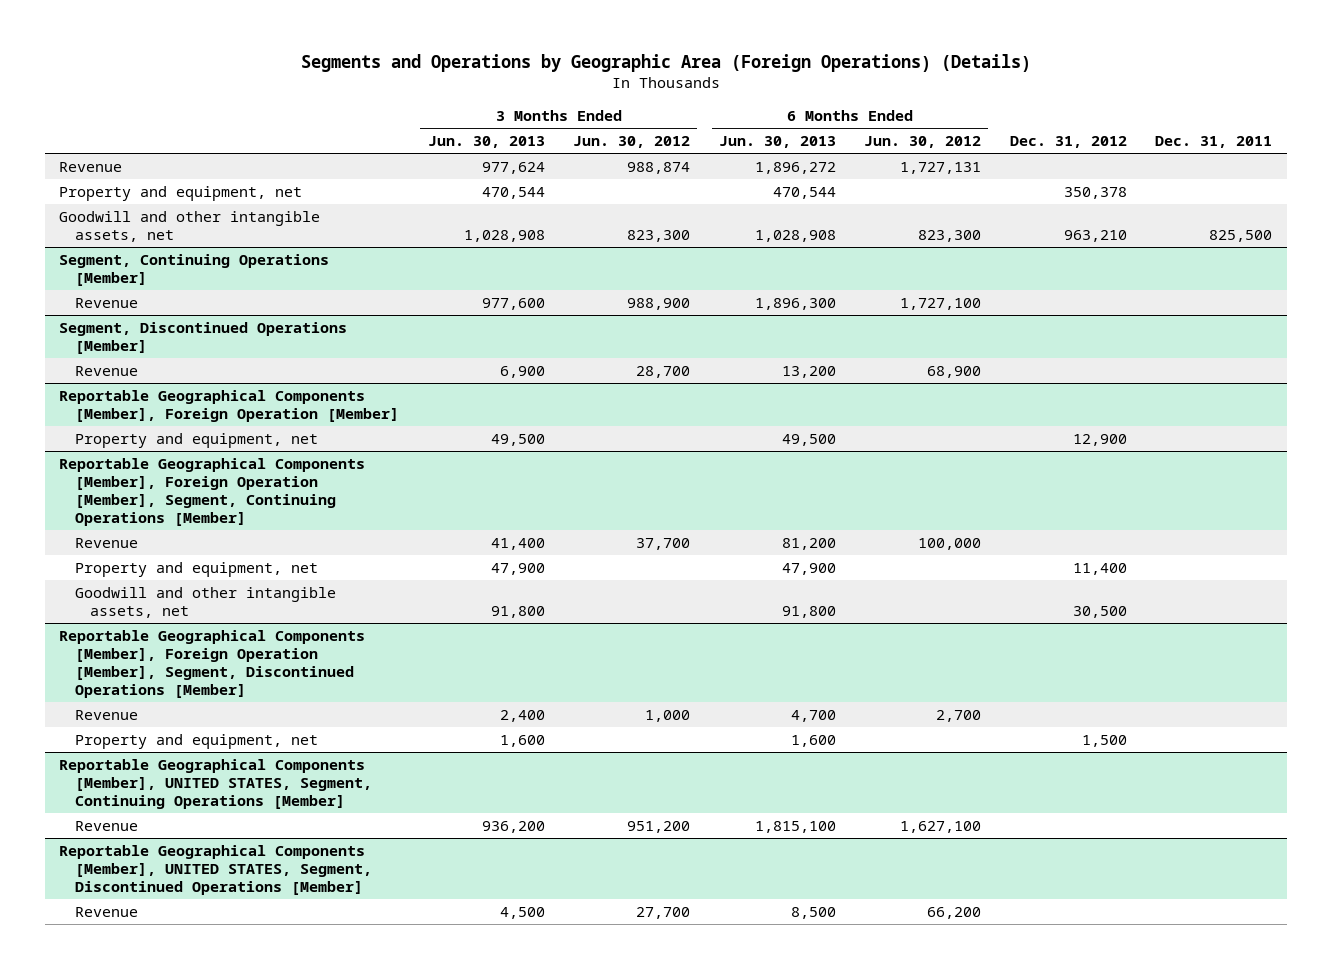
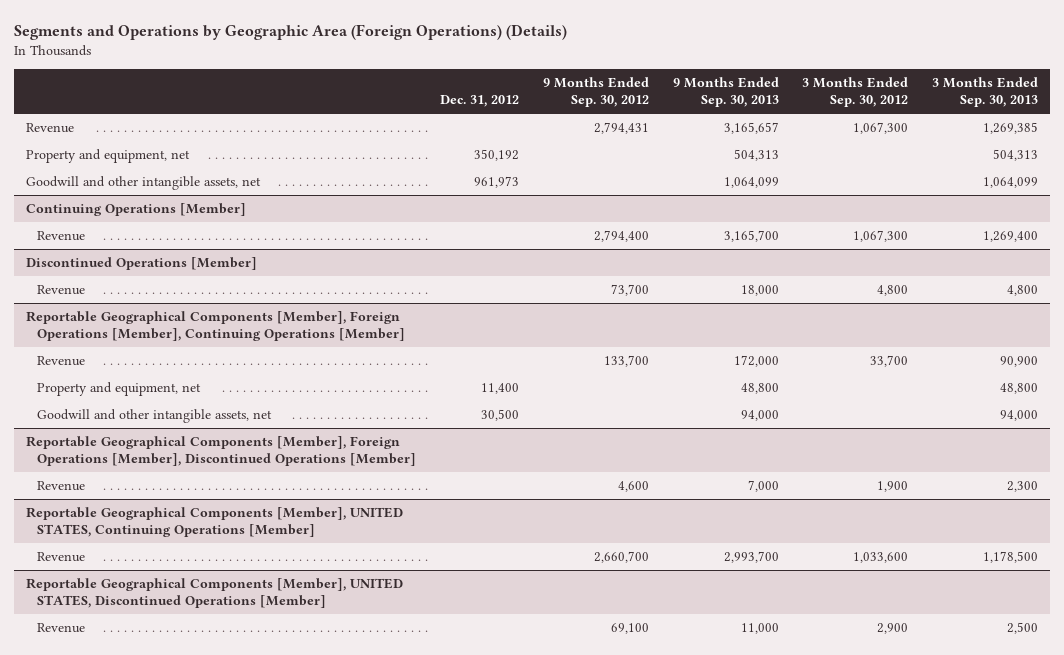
- | 3 Months Ended Jun. 30, 2013 | 3 Months Ended Jun. 30, 2012 | 6 Months Ended Jun. 30, 2013 | 6 Months Ended Jun. 30, 2012 | Dec. 31, 2012 | Dec. 31, 2011
+ | Dec. 31, 2012 | 9 Months Ended Sep. 30, 2012 | 9 Months Ended Sep. 30, 2013 | 3 Months Ended Sep. 30, 2012 | 3 Months Ended Sep. 30, 2013
- Property and equipment, net | 470,544 | | 470,544 | | 350,378 |
- Goodwill and other intangible assets, net | 1,028,908 | 823,300 | 1,028,908 | 823,300 | 963,210 | 825,500
- Segment, Continuing Operations [Member]
+ Property and equipment, net | 350,192 | | 504,313 | | 504,313
+ Goodwill and other intangible assets, net | 961,973 | | 1,064,099 | | 1,064,099
+ Continuing Operations [Member]
- Segment, Discontinued Operations [Member]
+ Discontinued Operations [Member]
- Reportable Geographical Components [Member], Foreign Operation [Member]
- Property and equipment, net | 49,500 | | 49,500 | | 12,900 |
- Reportable Geographical Components [Member], Foreign Operation [Member], Segment, Continuing Operations [Member]
+ Reportable Geographical Components [Member], Foreign Operations [Member], Continuing Operations [Member]
- Reportable Geographical Components [Member], Foreign Operation [Member], Segment, Discontinued Operations [Member]
+ Reportable Geographical Components [Member], Foreign Operations [Member], Discontinued Operations [Member]
- Property and equipment, net | 1,600 | | 1,600 | | 1,500 |
- Reportable Geographical Components [Member], UNITED STATES, Segment, Continuing Operations [Member]
+ Reportable Geographical Components [Member], UNITED STATES, Continuing Operations [Member]
- Reportable Geographical Components [Member], UNITED STATES, Segment, Discontinued Operations [Member]
+ Reportable Geographical Components [Member], UNITED STATES, Discontinued Operations [Member]

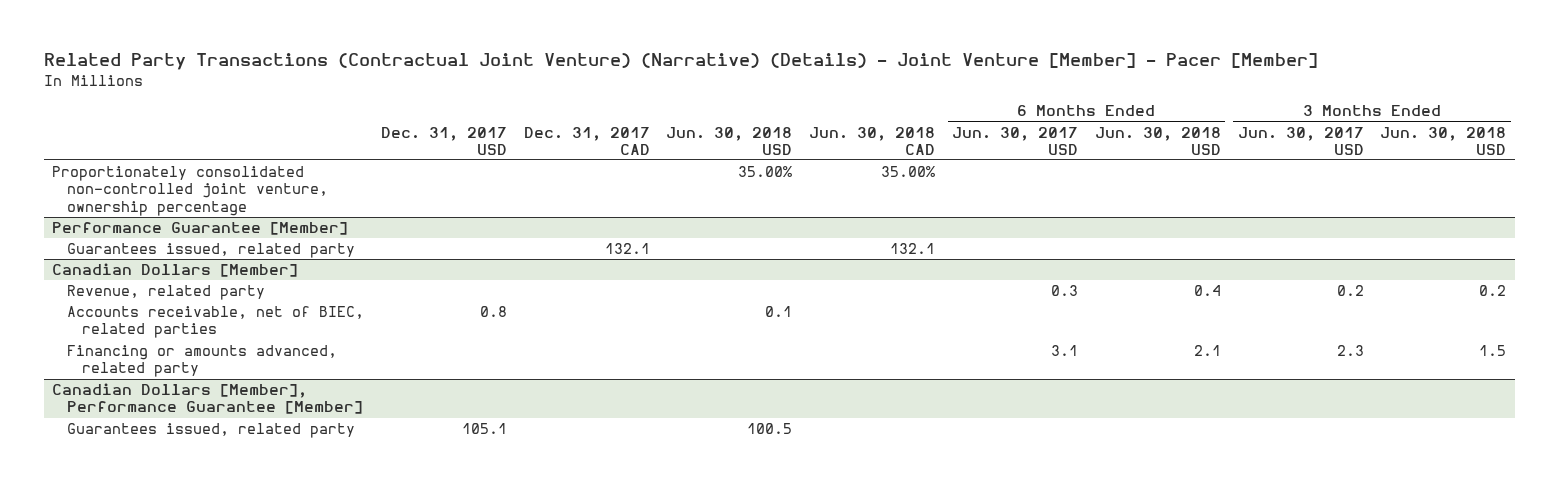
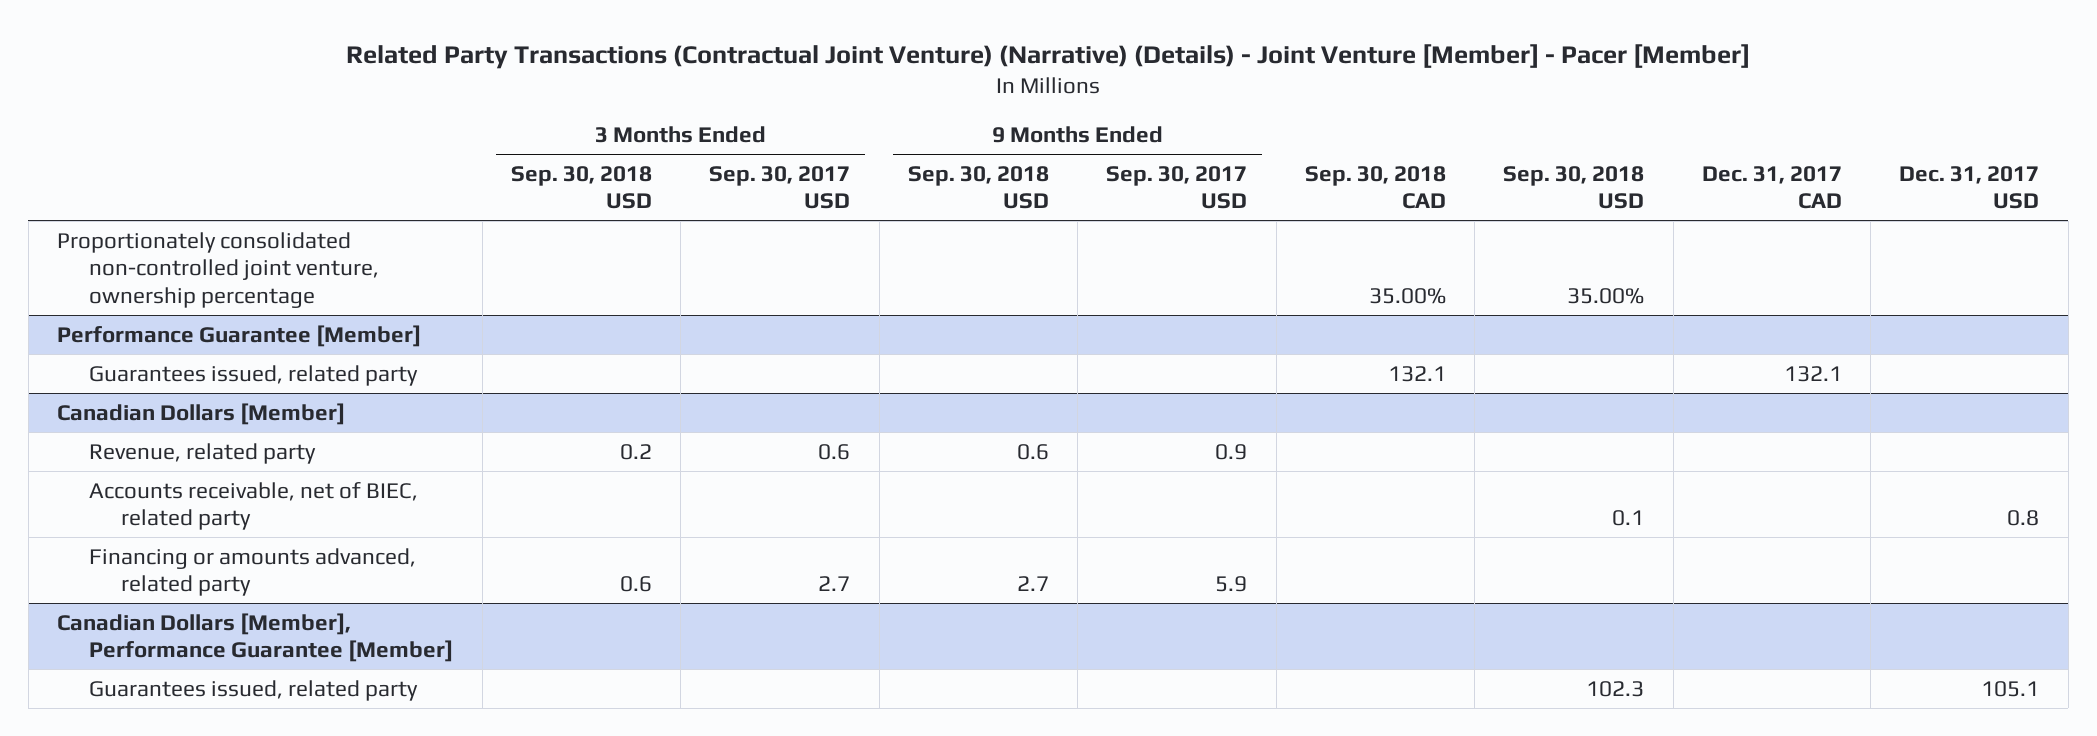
- | Dec. 31, 2017 USD | Dec. 31, 2017 CAD | Jun. 30, 2018 USD | Jun. 30, 2018 CAD | 6 Months Ended Jun. 30, 2017 USD | 6 Months Ended Jun. 30, 2018 USD | 3 Months Ended Jun. 30, 2017 USD | 3 Months Ended Jun. 30, 2018 USD
+ | 3 Months Ended Sep. 30, 2018 USD | 3 Months Ended Sep. 30, 2017 USD | 9 Months Ended Sep. 30, 2018 USD | 9 Months Ended Sep. 30, 2017 USD | Sep. 30, 2018 CAD | Sep. 30, 2018 USD | Dec. 31, 2017 CAD | Dec. 31, 2017 USD
@ Canadian Dollars [Member]
- Accounts receivable, net of BIEC, related parties | 0.8 | | 0.1 | | | | |
+ Accounts receivable, net of BIEC, related party | | | | | | 0.1 | | 0.8

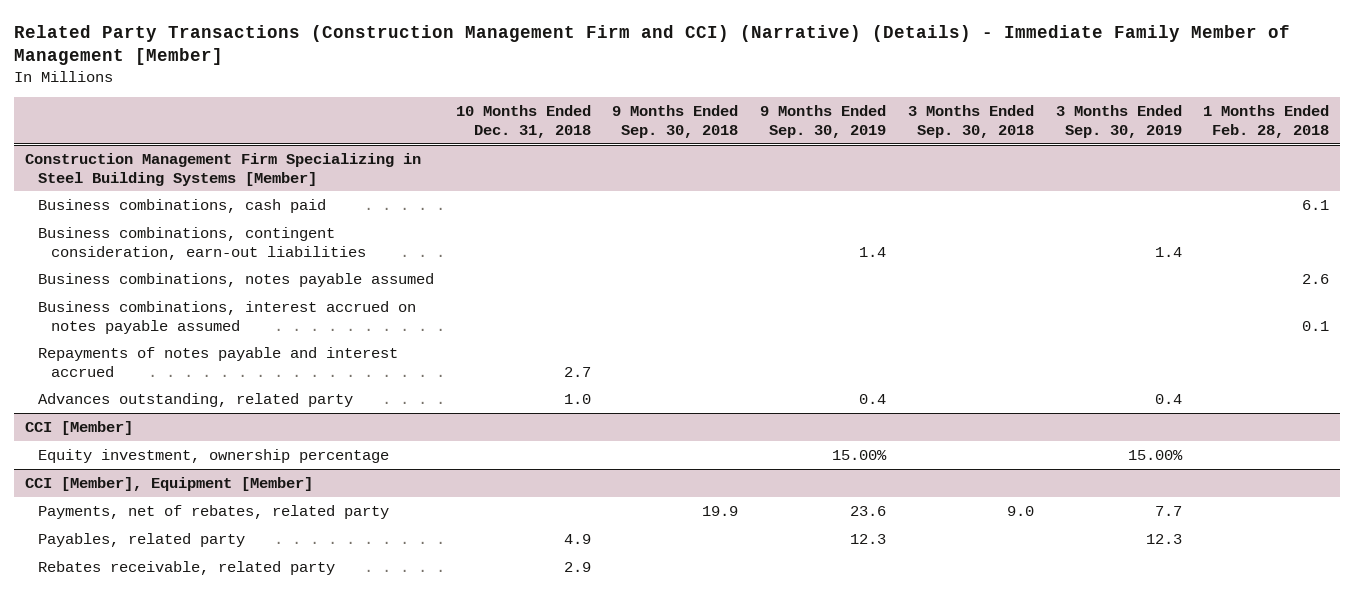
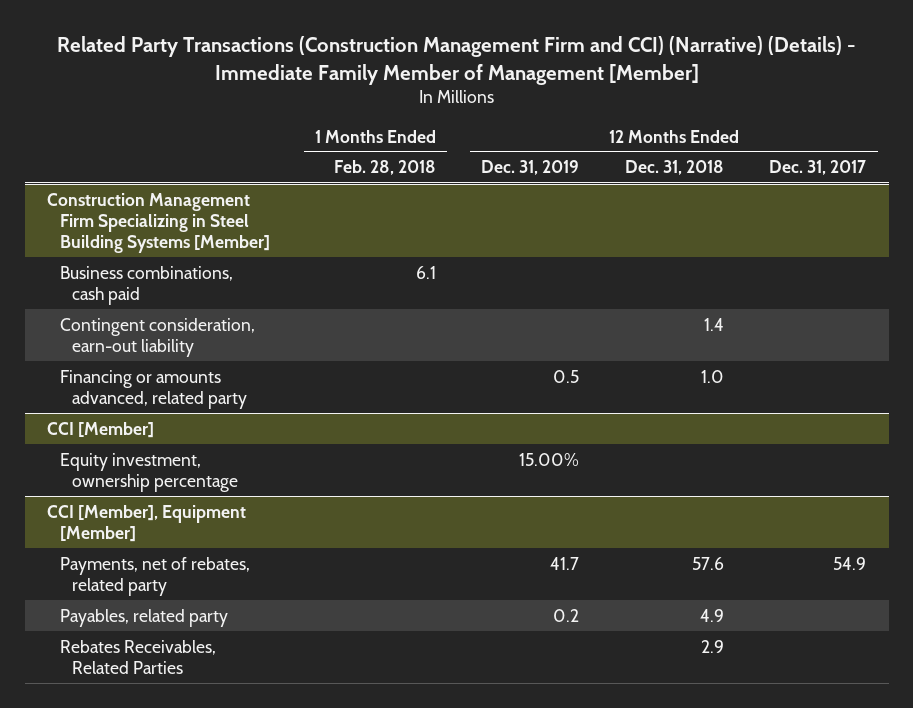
- | 10 Months Ended Dec. 31, 2018 | 9 Months Ended Sep. 30, 2018 | 9 Months Ended Sep. 30, 2019 | 3 Months Ended Sep. 30, 2018 | 3 Months Ended Sep. 30, 2019 | 1 Months Ended Feb. 28, 2018
+ | 1 Months Ended Feb. 28, 2018 | 12 Months Ended Dec. 31, 2019 | 12 Months Ended Dec. 31, 2018 | 12 Months Ended Dec. 31, 2017
@ Construction Management Firm Specializing in Steel Building Systems [Member]
- Business combinations, contingent consideration, earn-out liabilities | | | 1.4 | | 1.4 |
- Business combinations, notes payable assumed | | | | | | 2.6
- Business combinations, interest accrued on notes payable assumed | | | | | | 0.1
- Repayments of notes payable and interest accrued | 2.7 | | | | |
- Advances outstanding, related party | 1.0 | | 0.4 | | 0.4 |
+ Contingent consideration, earn-out liability | | | 1.4 |
+ Financing or amounts advanced, related party | | 0.5 | 1.0 |
@ CCI [Member], Equipment [Member]
- Rebates receivable, related party | 2.9 | | | | |
+ Rebates Receivables, Related Parties | | | 2.9 |

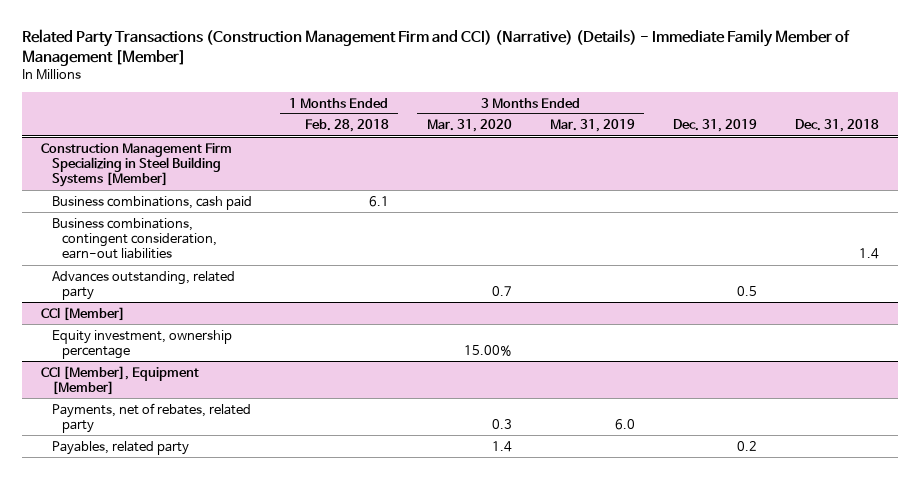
- | 1 Months Ended Feb. 28, 2018 | 12 Months Ended Dec. 31, 2019 | 12 Months Ended Dec. 31, 2018 | 12 Months Ended Dec. 31, 2017
+ | 1 Months Ended Feb. 28, 2018 | 3 Months Ended Mar. 31, 2020 | 3 Months Ended Mar. 31, 2019 | Dec. 31, 2019 | Dec. 31, 2018
@ Construction Management Firm Specializing in Steel Building Systems [Member]
- Contingent consideration, earn-out liability | | | 1.4 |
- Financing or amounts advanced, related party | | 0.5 | 1.0 |
+ Business combinations, contingent consideration, earn-out liabilities | | | | | 1.4
+ Advances outstanding, related party | | 0.7 | | 0.5 |
@ CCI [Member], Equipment [Member]
- Rebates Receivables, Related Parties | | | 2.9 |

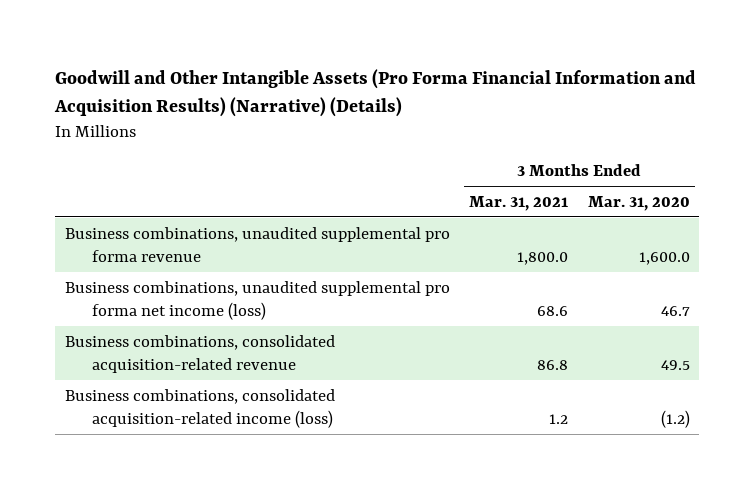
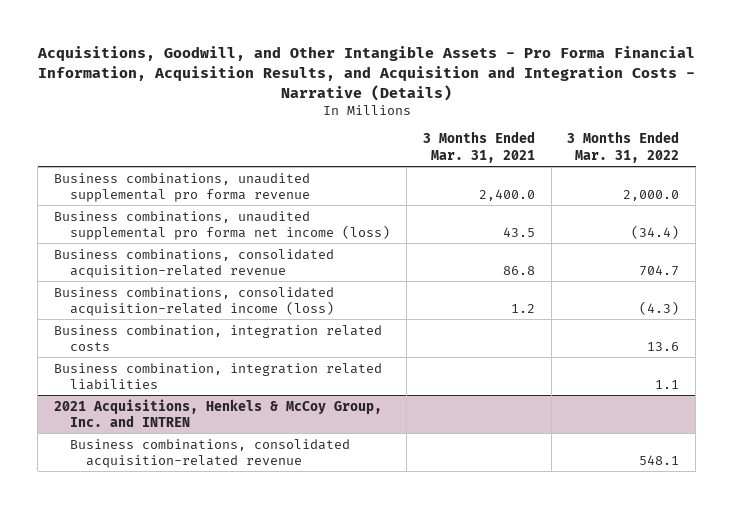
- Goodwill and Other Intangible Assets (Pro Forma Financial Information and Acquisition Results) (Narrative) (Details)
+ Acquisitions, Goodwill, and Other Intangible Assets - Pro Forma Financial Information, Acquisition Results, and Acquisition and Integration Costs - Narrative (Details)
- | 3 Months Ended Mar. 31, 2021 | 3 Months Ended Mar. 31, 2020
+ | 3 Months Ended Mar. 31, 2021 | 3 Months Ended Mar. 31, 2022
- Business combinations, unaudited supplemental pro forma revenue | 1,800.0 | 1,600.0
- Business combinations, unaudited supplemental pro forma net income (loss) | 68.6 | 46.7
+ Business combinations, unaudited supplemental pro forma revenue | 2,400.0 | 2,000.0
+ Business combinations, unaudited supplemental pro forma net income (loss) | 43.5 | (34.4)
+ Business combination, integration related costs | | 13.6
+ Business combination, integration related liabilities | | 1.1
+ 2021 Acquisitions, Henkels & McCoy Group, Inc. and INTREN
+ Business combinations, consolidated acquisition-related revenue | | 548.1

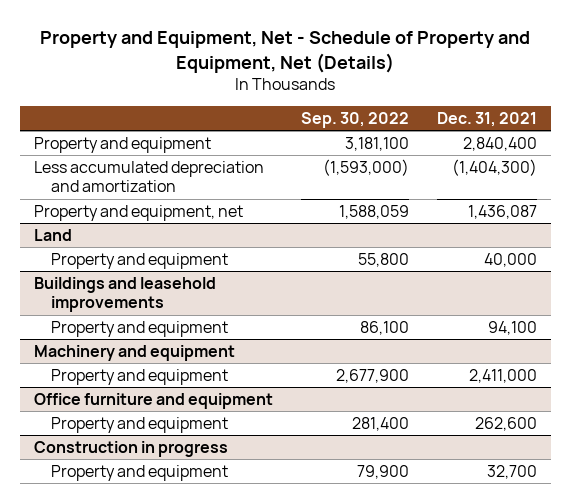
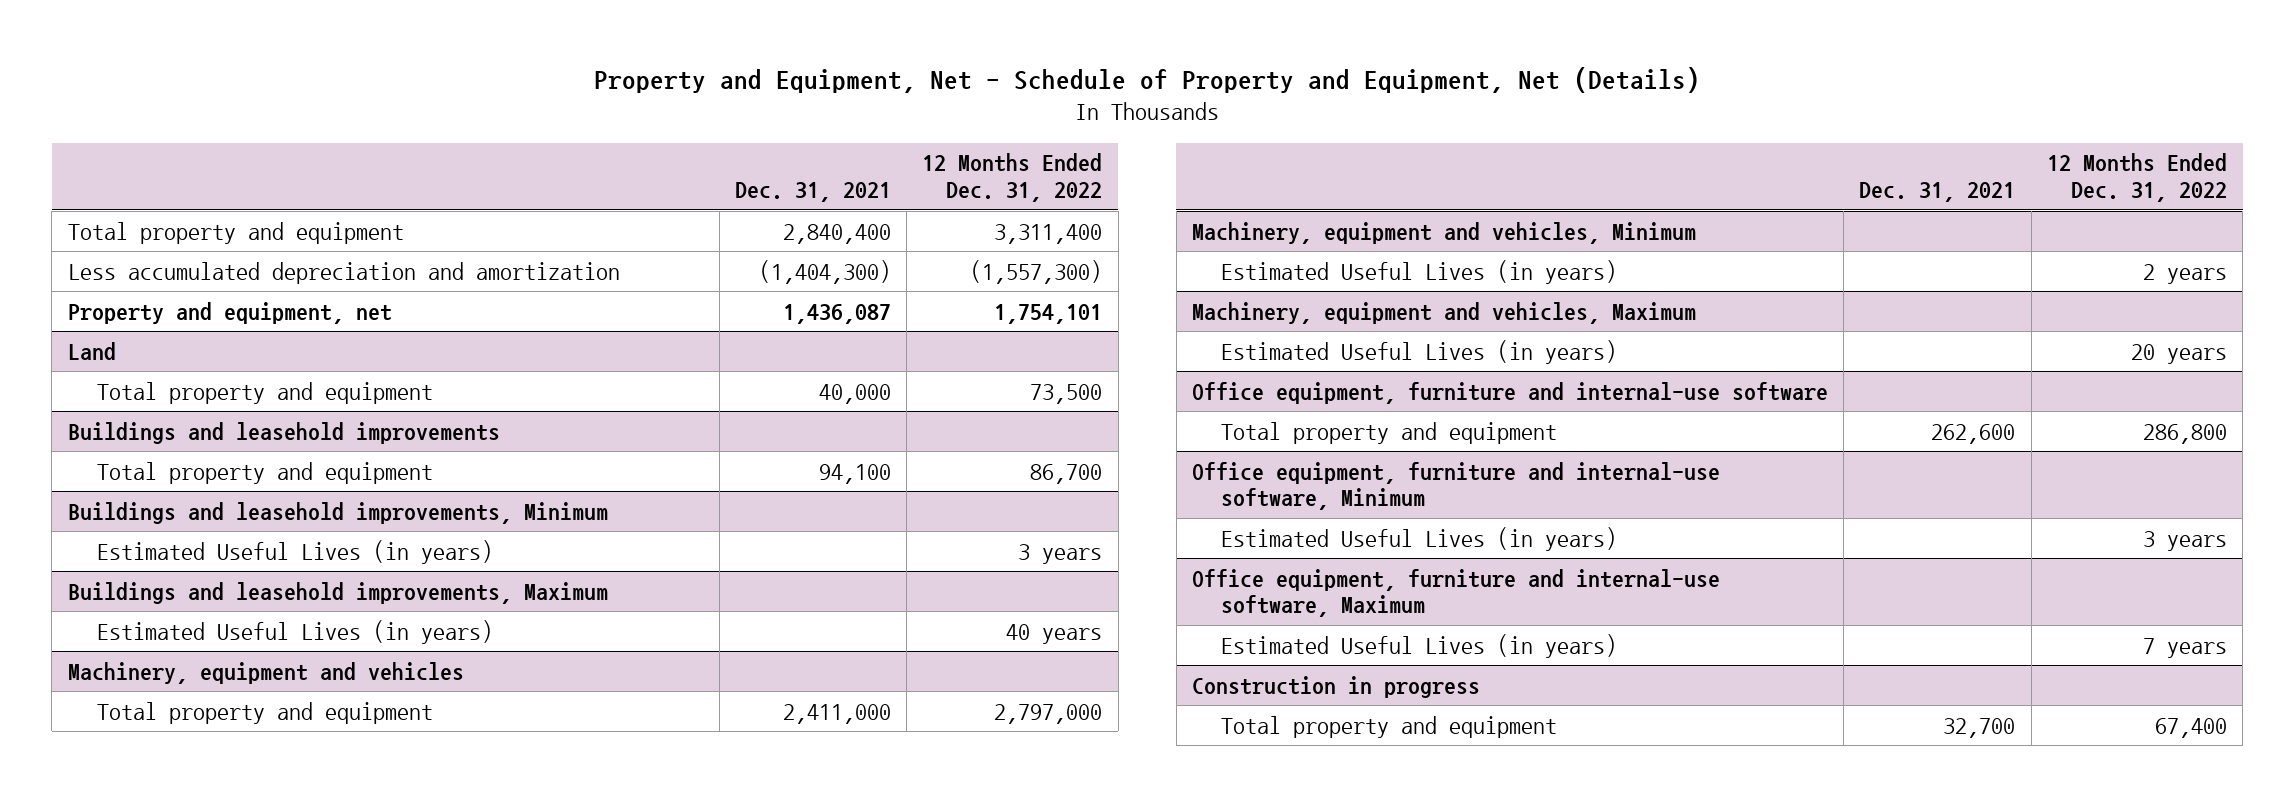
- | Sep. 30, 2022 | Dec. 31, 2021
+ | Dec. 31, 2021 | 12 Months Ended Dec. 31, 2022
- Property and equipment | 3,181,100 | 2,840,400
+ Total property and equipment | 2,840,400 | 3,311,400
@ Land
- Property and equipment | 55,800 | 40,000
+ Total property and equipment | 40,000 | 73,500
@ Buildings and leasehold improvements
- Property and equipment | 86,100 | 94,100
- Machinery and equipment
- Property and equipment | 2,677,900 | 2,411,000
- Office furniture and equipment
- Property and equipment | 281,400 | 262,600
@ Buildings and leasehold improvements
+ Total property and equipment | 94,100 | 86,700
+ Buildings and leasehold improvements, Minimum
+ Estimated Useful Lives (in years) | | 3 years
+ Buildings and leasehold improvements, Maximum
+ Estimated Useful Lives (in years) | | 40 years
+ Machinery, equipment and vehicles
+ Total property and equipment | 2,411,000 | 2,797,000
+ Machinery, equipment and vehicles, Minimum
+ Estimated Useful Lives (in years) | | 2 years
+ Machinery, equipment and vehicles, Maximum
+ Estimated Useful Lives (in years) | | 20 years
+ Office equipment, furniture and internal-use software
+ Total property and equipment | 262,600 | 286,800
+ Office equipment, furniture and internal-use software, Minimum
+ Estimated Useful Lives (in years) | | 3 years
+ Office equipment, furniture and internal-use software, Maximum
+ Estimated Useful Lives (in years) | | 7 years
@ Construction in progress
- Property and equipment | 79,900 | 32,700
+ Total property and equipment | 32,700 | 67,400

